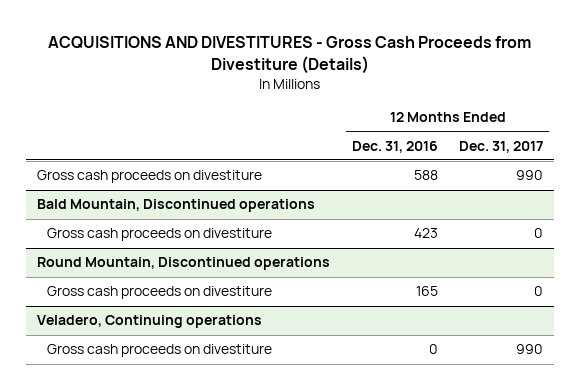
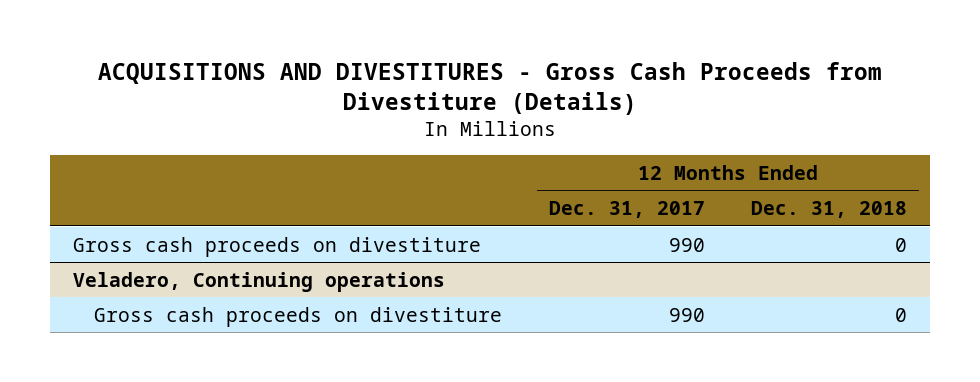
- | 12 Months Ended Dec. 31, 2016 | 12 Months Ended Dec. 31, 2017
+ | 12 Months Ended Dec. 31, 2017 | 12 Months Ended Dec. 31, 2018
- Bald Mountain, Discontinued operations
- Gross cash proceeds on divestiture | 423 | 0
- Round Mountain, Discontinued operations
- Gross cash proceeds on divestiture | 165 | 0

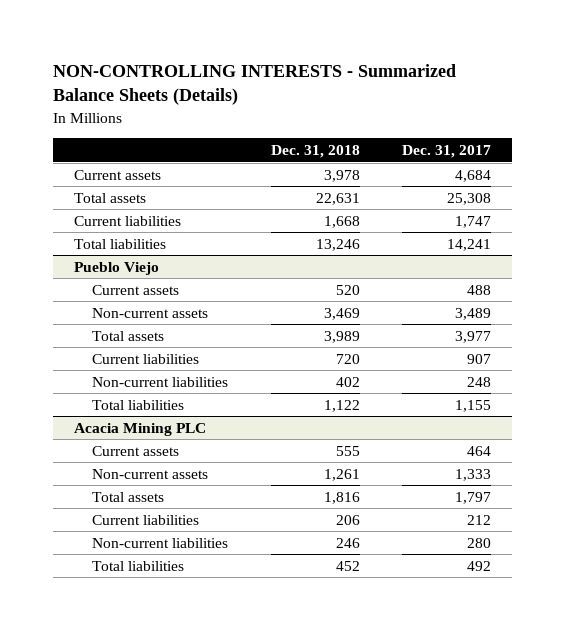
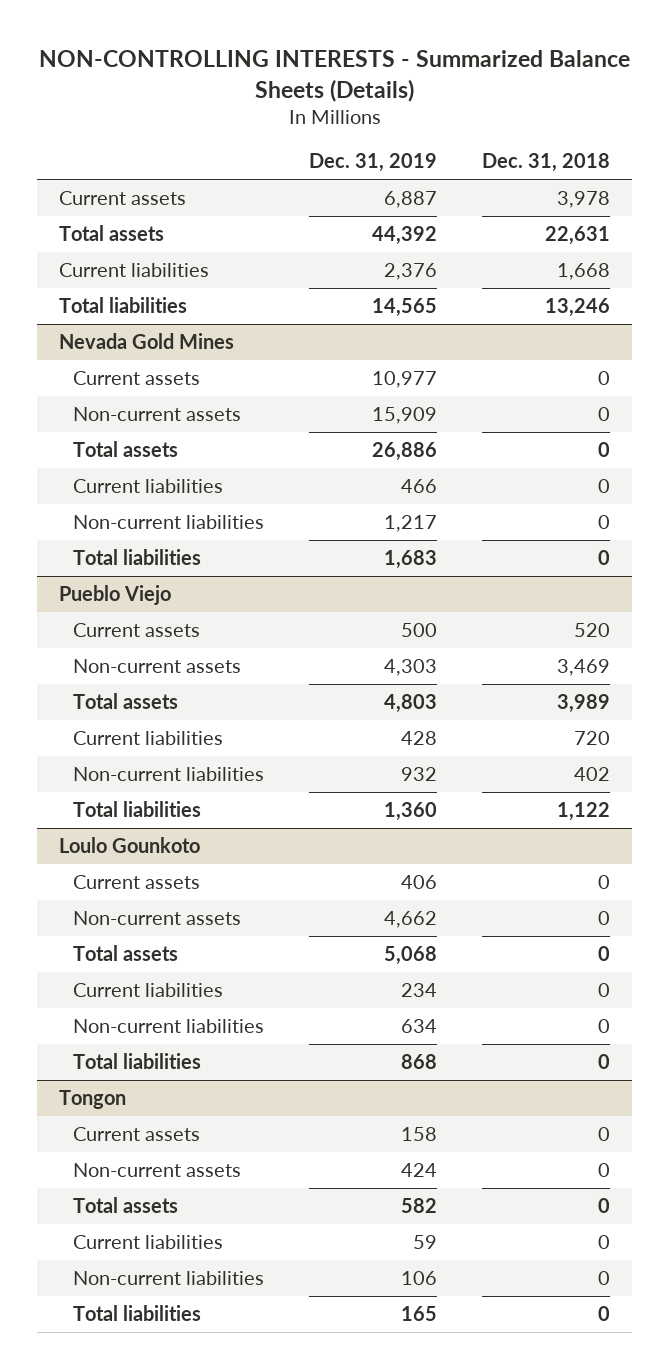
- | Dec. 31, 2018 | Dec. 31, 2017
+ | Dec. 31, 2019 | Dec. 31, 2018
+ Nevada Gold Mines
+ Current assets | 10,977 | 0
+ Non-current assets | 15,909 | 0
+ Total assets | 26,886 | 0
+ Current liabilities | 466 | 0
+ Non-current liabilities | 1,217 | 0
+ Total liabilities | 1,683 | 0
- Acacia Mining PLC
- Current assets | 555 | 464
- Non-current assets | 1,261 | 1,333
- Total assets | 1,816 | 1,797
- Current liabilities | 206 | 212
- Non-current liabilities | 246 | 280
- Total liabilities | 452 | 492
+ Loulo Gounkoto
+ Current assets | 406 | 0
+ Non-current assets | 4,662 | 0
+ Total assets | 5,068 | 0
+ Current liabilities | 234 | 0
+ Non-current liabilities | 634 | 0
+ Total liabilities | 868 | 0
+ Tongon
+ Current assets | 158 | 0
+ Non-current assets | 424 | 0
+ Total assets | 582 | 0
+ Current liabilities | 59 | 0
+ Non-current liabilities | 106 | 0
+ Total liabilities | 165 | 0

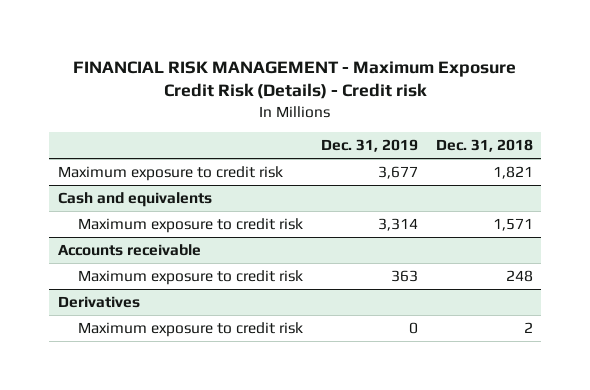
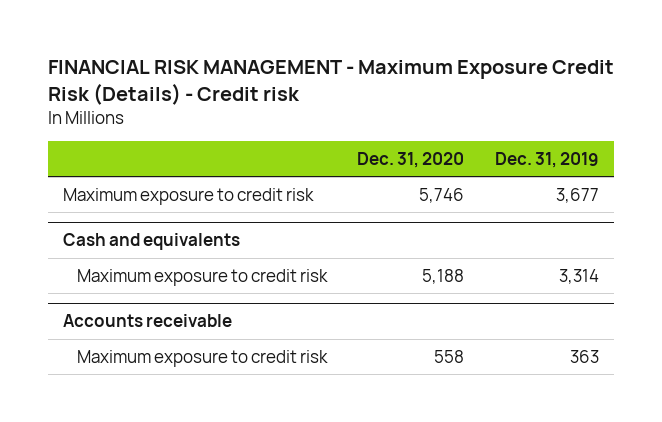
- | Dec. 31, 2019 | Dec. 31, 2018
+ | Dec. 31, 2020 | Dec. 31, 2019
- Derivatives
- Maximum exposure to credit risk | 0 | 2

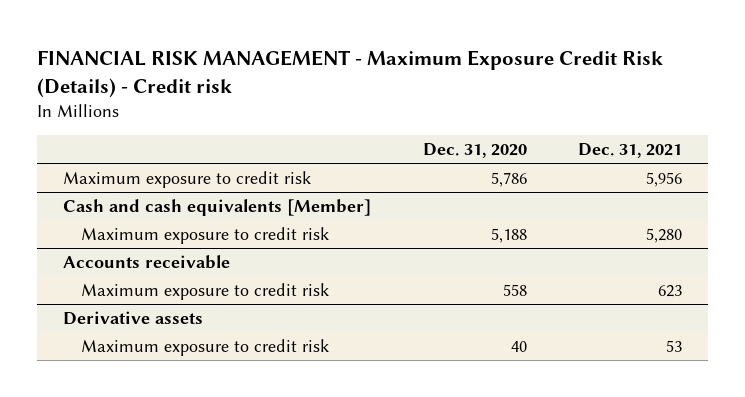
- | Dec. 31, 2020 | Dec. 31, 2019
+ | Dec. 31, 2020 | Dec. 31, 2021
- Maximum exposure to credit risk | 5,746 | 3,677
- Cash and equivalents
+ Maximum exposure to credit risk | 5,786 | 5,956
+ Cash and cash equivalents [Member]
+ Derivative assets
+ Maximum exposure to credit risk | 40 | 53

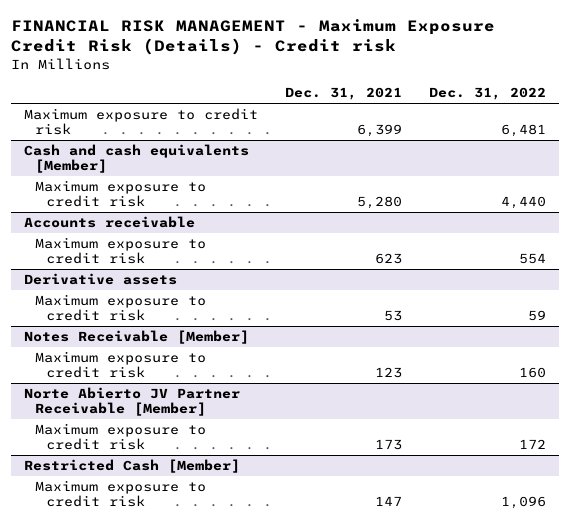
- | Dec. 31, 2020 | Dec. 31, 2021
+ | Dec. 31, 2021 | Dec. 31, 2022
- Maximum exposure to credit risk | 5,786 | 5,956
+ Maximum exposure to credit risk | 6,399 | 6,481
+ Notes Receivable [Member]
+ Maximum exposure to credit risk | 123 | 160
+ Norte Abierto JV Partner Receivable [Member]
+ Maximum exposure to credit risk | 173 | 172
+ Restricted Cash [Member]
+ Maximum exposure to credit risk | 147 | 1,096

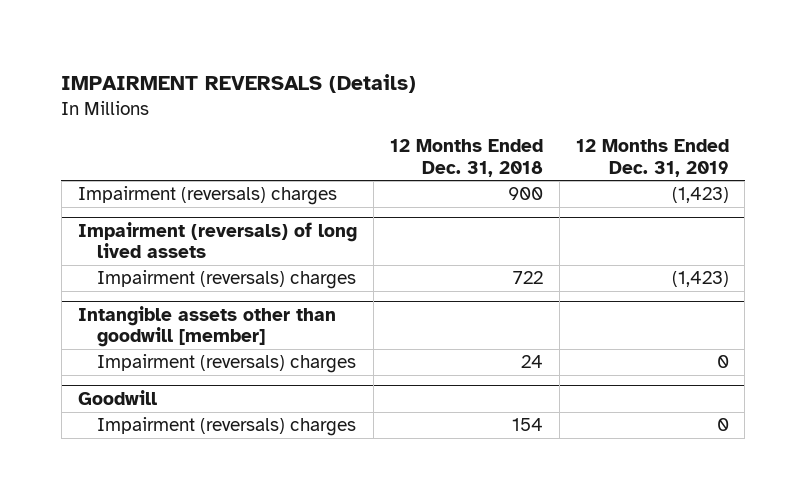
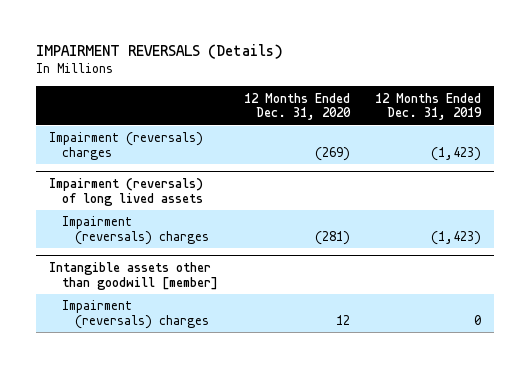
- | 12 Months Ended Dec. 31, 2018 | 12 Months Ended Dec. 31, 2019
+ | 12 Months Ended Dec. 31, 2020 | 12 Months Ended Dec. 31, 2019
- Goodwill
- Impairment (reversals) charges | 154 | 0

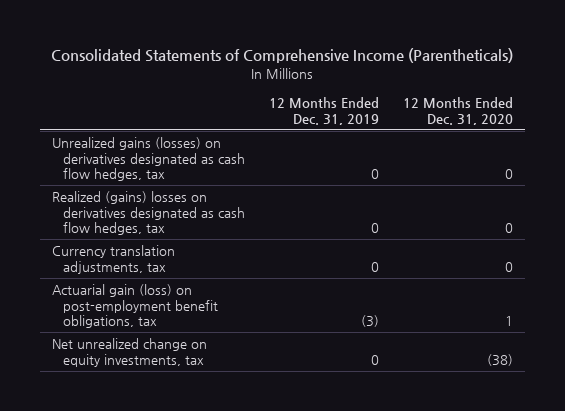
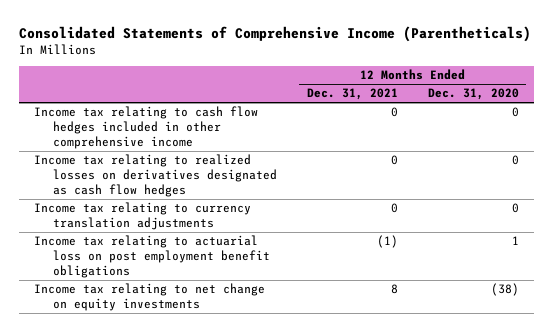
- | 12 Months Ended Dec. 31, 2019 | 12 Months Ended Dec. 31, 2020
+ | 12 Months Ended Dec. 31, 2021 | 12 Months Ended Dec. 31, 2020
- Unrealized gains (losses) on derivatives designated as cash flow hedges, tax | 0 | 0
- Realized (gains) losses on derivatives designated as cash flow hedges, tax | 0 | 0
- Currency translation adjustments, tax | 0 | 0
- Actuarial gain (loss) on post-employment benefit obligations, tax | (3) | 1
- Net unrealized change on equity investments, tax | 0 | (38)
+ Income tax relating to cash flow hedges included in other comprehensive income | 0 | 0
+ Income tax relating to realized losses on derivatives designated as cash flow hedges | 0 | 0
+ Income tax relating to currency translation adjustments | 0 | 0
+ Income tax relating to actuarial loss on post employment benefit obligations | (1) | 1
+ Income tax relating to net change on equity investments | 8 | (38)

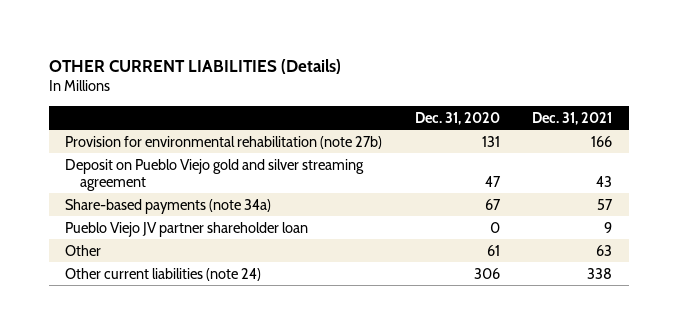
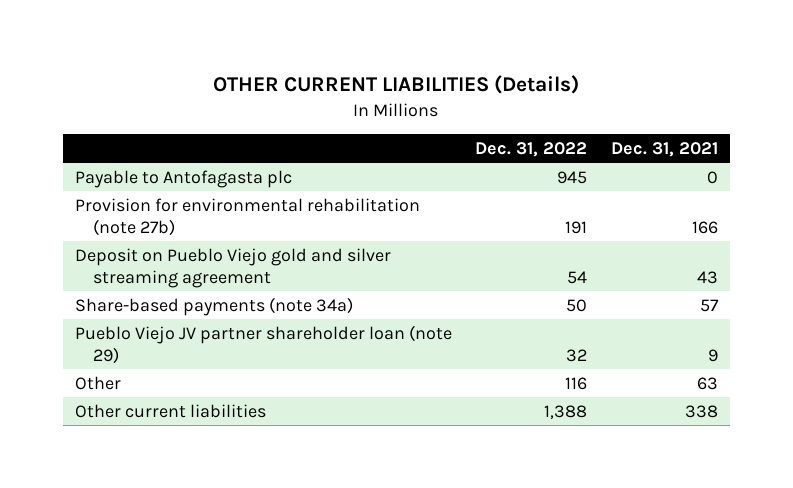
- | Dec. 31, 2020 | Dec. 31, 2021
+ | Dec. 31, 2022 | Dec. 31, 2021
+ Payable to Antofagasta plc | 945 | 0
- Pueblo Viejo JV partner shareholder loan | 0 | 9
+ Pueblo Viejo JV partner shareholder loan (note 29) | 32 | 9
- Other current liabilities (note 24) | 306 | 338
+ Other current liabilities | 1,388 | 338

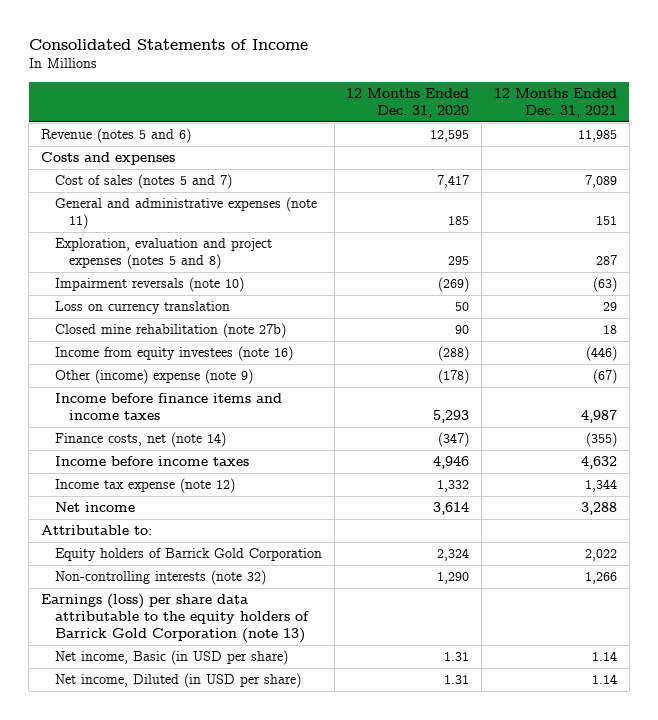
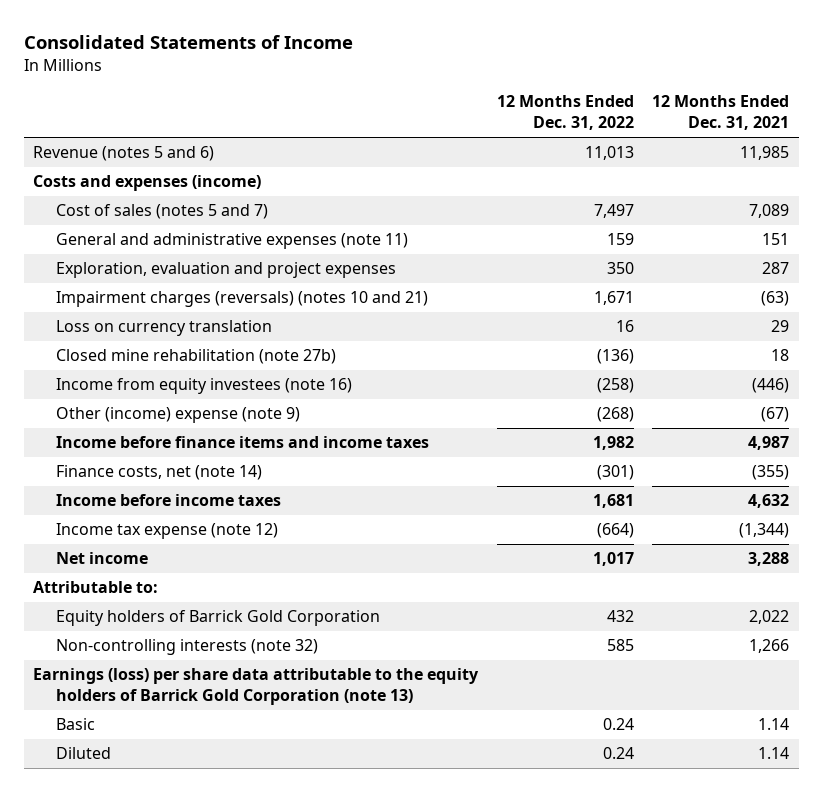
- | 12 Months Ended Dec. 31, 2020 | 12 Months Ended Dec. 31, 2021
+ | 12 Months Ended Dec. 31, 2022 | 12 Months Ended Dec. 31, 2021
- Costs and expenses
+ Costs and expenses (income)
- Exploration, evaluation and project expenses (notes 5 and 8) | 295 | 287
- Impairment reversals (note 10) | (269) | (63)
+ Exploration, evaluation and project expenses | 350 | 287
+ Impairment charges (reversals) (notes 10 and 21) | 1,671 | (63)
- Income tax expense (note 12) | 1,332 | 1,344
+ Income tax expense (note 12) | (664) | (1,344)
- Net income, Basic (in USD per share) | 1.31 | 1.14
- Net income, Diluted (in USD per share) | 1.31 | 1.14
+ Basic | 0.24 | 1.14
+ Diluted | 0.24 | 1.14

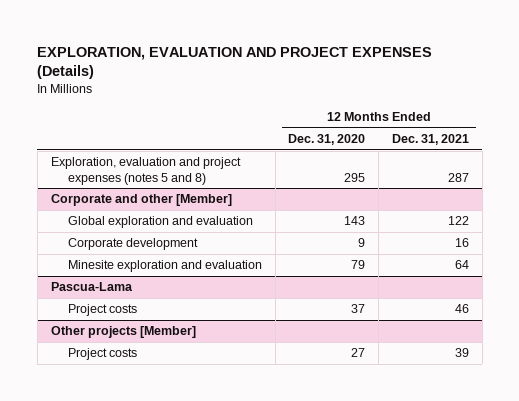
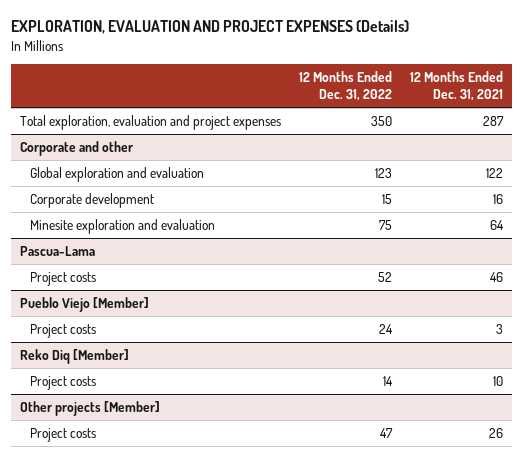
- | 12 Months Ended Dec. 31, 2020 | 12 Months Ended Dec. 31, 2021
+ | 12 Months Ended Dec. 31, 2022 | 12 Months Ended Dec. 31, 2021
- Exploration, evaluation and project expenses (notes 5 and 8) | 295 | 287
- Corporate and other [Member]
+ Total exploration, evaluation and project expenses | 350 | 287
+ Corporate and other
+ Pueblo Viejo [Member]
+ Project costs | 24 | 3
+ Reko Diq [Member]
+ Project costs | 14 | 10
@ Other projects [Member]
- Project costs | 27 | 39
+ Project costs | 47 | 26

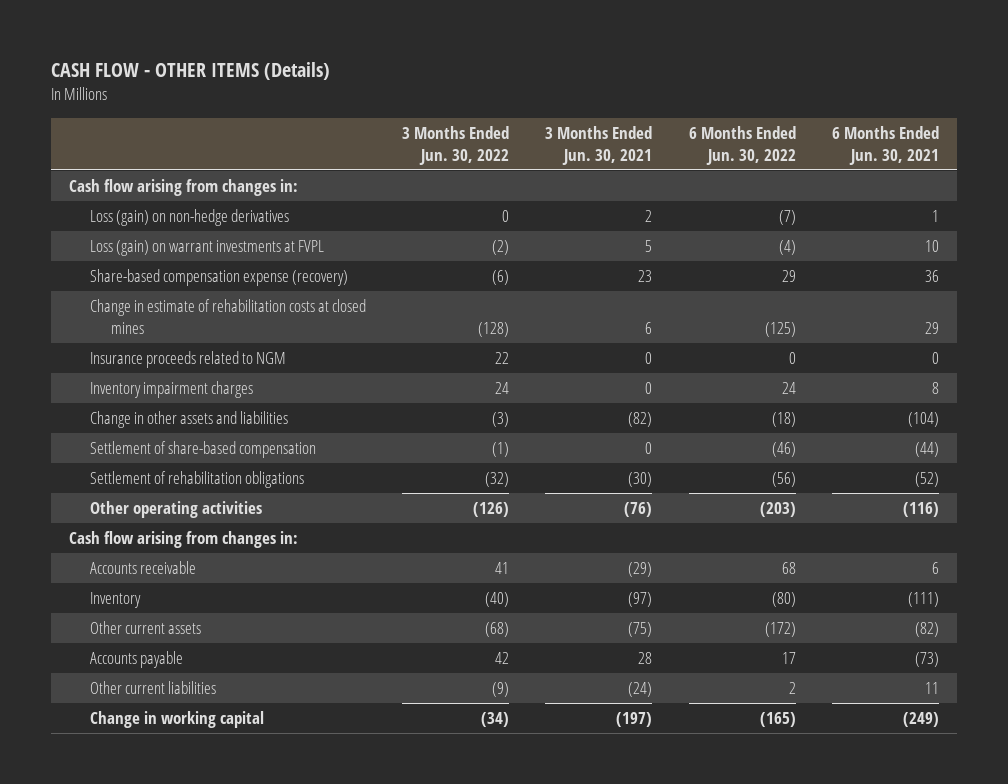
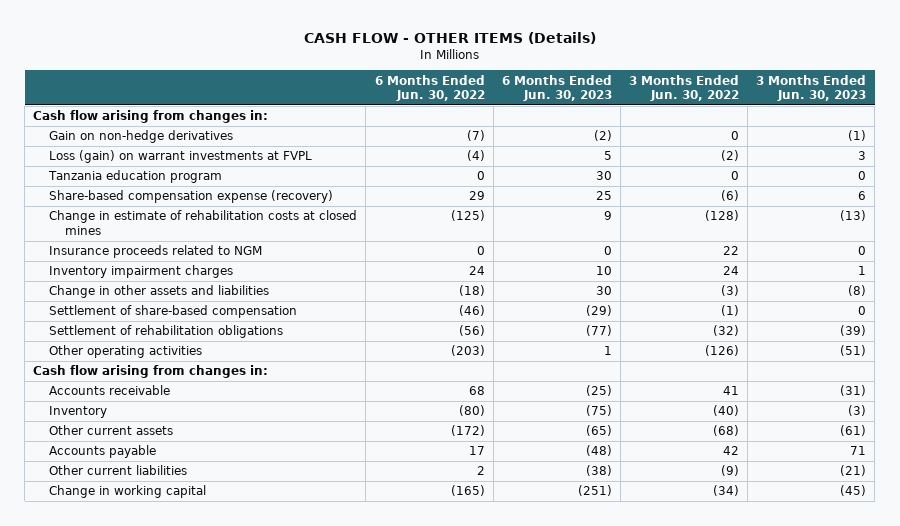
- | 3 Months Ended Jun. 30, 2022 | 3 Months Ended Jun. 30, 2021 | 6 Months Ended Jun. 30, 2022 | 6 Months Ended Jun. 30, 2021
+ | 6 Months Ended Jun. 30, 2022 | 6 Months Ended Jun. 30, 2023 | 3 Months Ended Jun. 30, 2022 | 3 Months Ended Jun. 30, 2023
- Loss (gain) on non-hedge derivatives | 0 | 2 | (7) | 1
+ Gain on non-hedge derivatives | (7) | (2) | 0 | (1)
+ Tanzania education program | 0 | 30 | 0 | 0

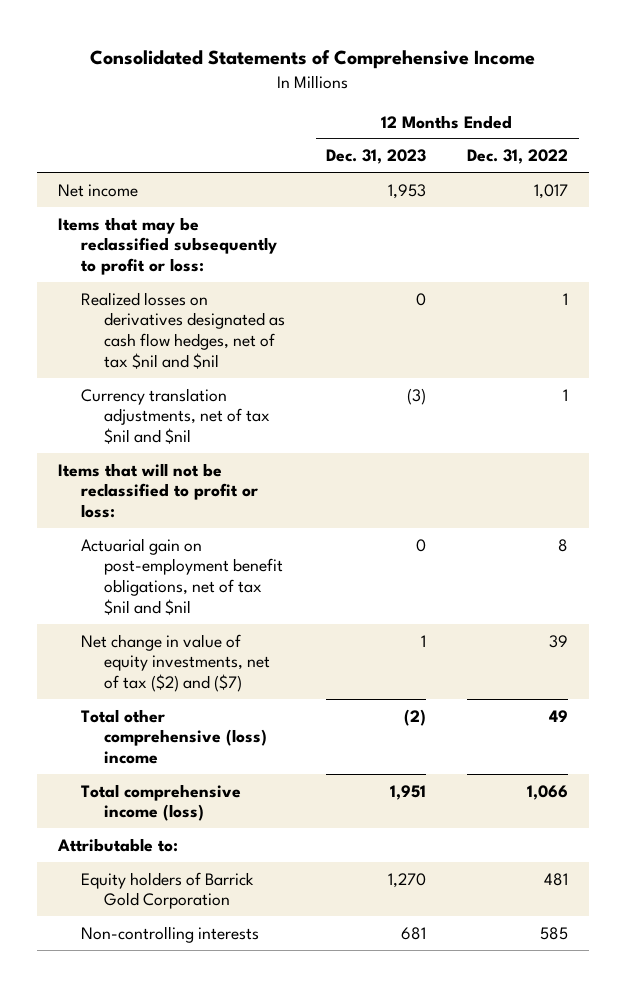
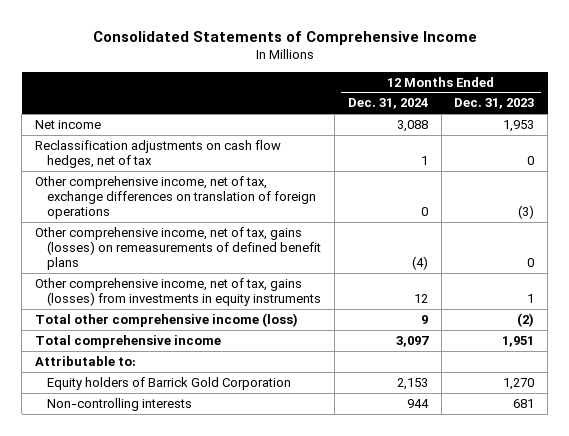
- | 12 Months Ended Dec. 31, 2023 | 12 Months Ended Dec. 31, 2022
+ | 12 Months Ended Dec. 31, 2024 | 12 Months Ended Dec. 31, 2023
- Items that may be reclassified subsequently to profit or loss:
- Realized losses on derivatives designated as cash flow hedges, net of tax $nil and $nil | 0 | 1
- Currency translation adjustments, net of tax $nil and $nil | (3) | 1
- Items that will not be reclassified to profit or loss:
- Actuarial gain on post-employment benefit obligations, net of tax $nil and $nil | 0 | 8
- Net change in value of equity investments, net of tax ($2) and ($7) | 1 | 39
- Total other comprehensive (loss) income | (2) | 49
- Total comprehensive income (loss) | 1,951 | 1,066
+ Reclassification adjustments on cash flow hedges, net of tax | 1 | 0
+ Other comprehensive income, net of tax, exchange differences on translation of foreign operations | 0 | (3)
+ Other comprehensive income, net of tax, gains (losses) on remeasurements of defined benefit plans | (4) | 0
+ Other comprehensive income, net of tax, gains (losses) from investments in equity instruments | 12 | 1
+ Total other comprehensive income (loss) | 9 | (2)
+ Total comprehensive income | 3,097 | 1,951

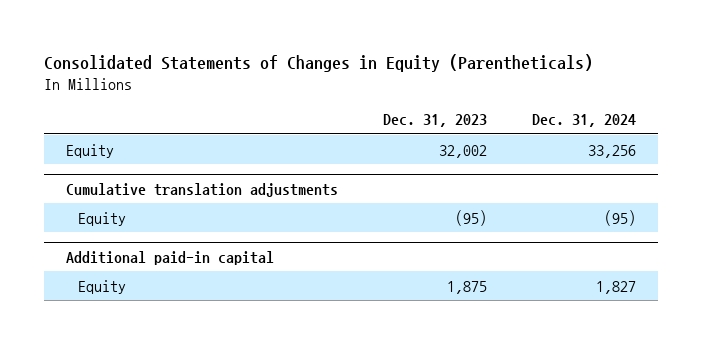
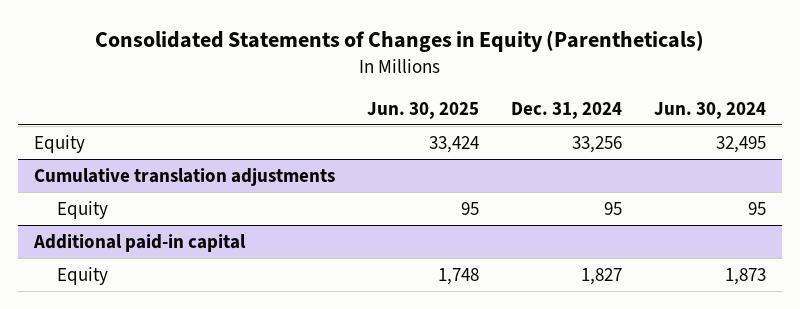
- | Dec. 31, 2023 | Dec. 31, 2024
+ | Jun. 30, 2025 | Dec. 31, 2024 | Jun. 30, 2024
@ Cumulative translation adjustments
- Equity | (95) | (95)
+ Equity | 95 | 95 | 95

